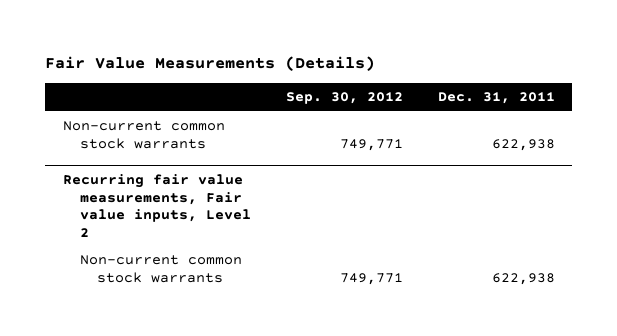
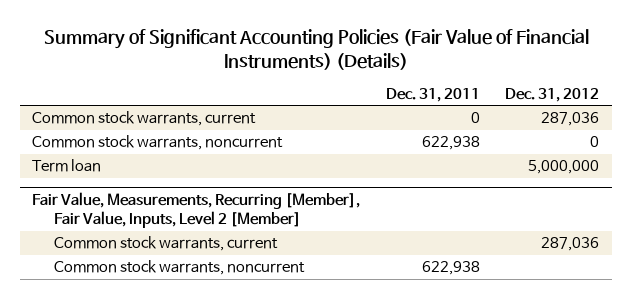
- Fair Value Measurements (Details)
+ Summary of Significant Accounting Policies (Fair Value of Financial Instruments) (Details)
- | Sep. 30, 2012 | Dec. 31, 2011
+ | Dec. 31, 2011 | Dec. 31, 2012
- Non-current common stock warrants | 749,771 | 622,938
- Recurring fair value measurements, Fair value inputs, Level 2
- Non-current common stock warrants | 749,771 | 622,938
+ Common stock warrants, current | 0 | 287,036
+ Common stock warrants, noncurrent | 622,938 | 0
+ Term loan | | 5,000,000
+ Fair Value, Measurements, Recurring [Member], Fair Value, Inputs, Level 2 [Member]
+ Common stock warrants, current | | 287,036
+ Common stock warrants, noncurrent | 622,938 |

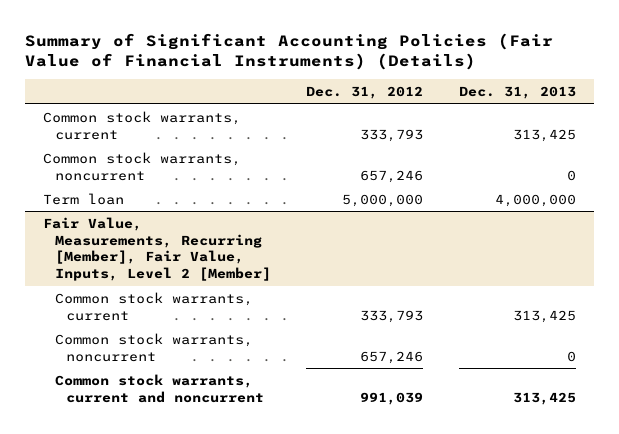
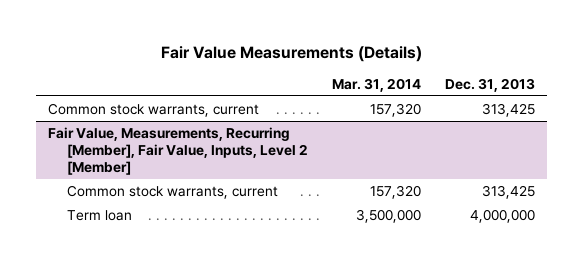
- Summary of Significant Accounting Policies (Fair Value of Financial Instruments) (Details)
+ Fair Value Measurements (Details)
- | Dec. 31, 2012 | Dec. 31, 2013
+ | Mar. 31, 2014 | Dec. 31, 2013
- Common stock warrants, noncurrent | 657,246 | 0
- Term loan | 5,000,000 | 4,000,000
@ Fair Value, Measurements, Recurring [Member], Fair Value, Inputs, Level 2 [Member]
- Common stock warrants, noncurrent | 657,246 | 0
- Common stock warrants, current and noncurrent | 991,039 | 313,425
+ Term loan | 3,500,000 | 4,000,000

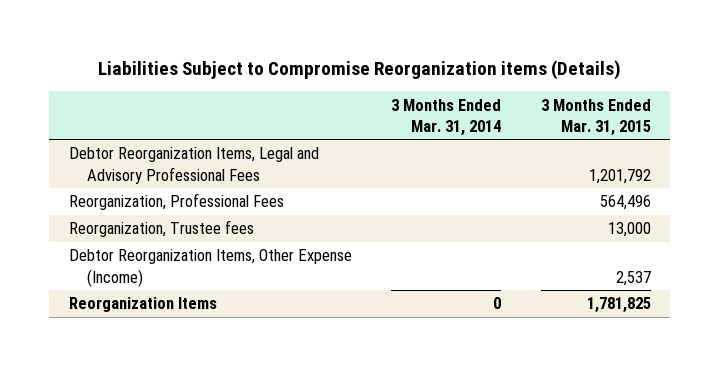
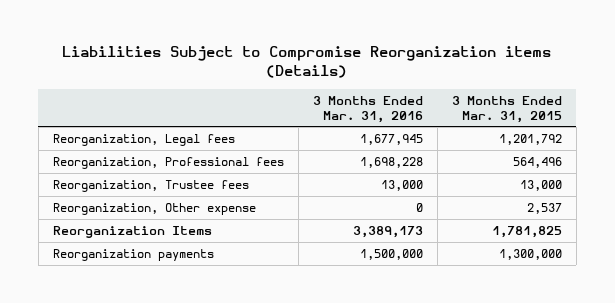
- | 3 Months Ended Mar. 31, 2014 | 3 Months Ended Mar. 31, 2015
+ | 3 Months Ended Mar. 31, 2016 | 3 Months Ended Mar. 31, 2015
- Debtor Reorganization Items, Legal and Advisory Professional Fees | | 1,201,792
- Reorganization, Professional Fees | | 564,496
+ Reorganization, Legal fees | 1,677,945 | 1,201,792
+ Reorganization, Professional fees | 1,698,228 | 564,496
- Debtor Reorganization Items, Other Expense (Income) | | 2,537
+ Reorganization, Other expense | 0 | 2,537
+ Reorganization payments | 1,500,000 | 1,300,000

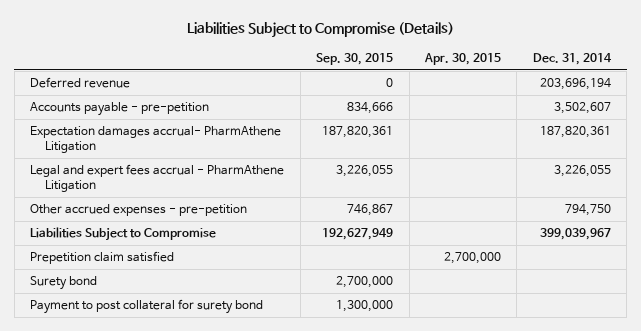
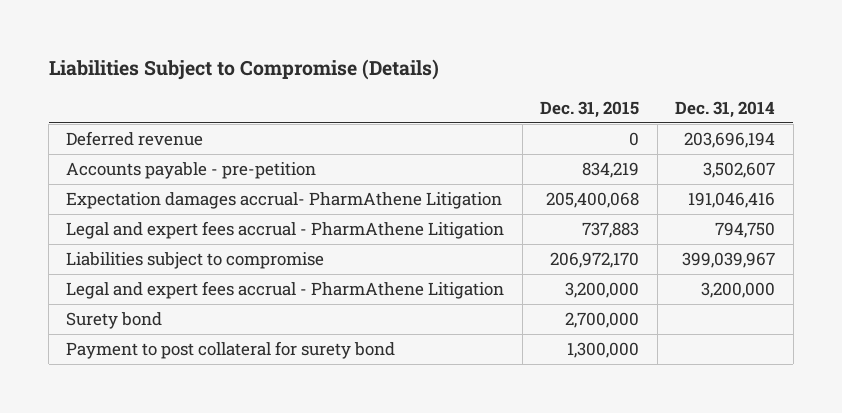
- | Sep. 30, 2015 | Apr. 30, 2015 | Dec. 31, 2014
+ | Dec. 31, 2015 | Dec. 31, 2014
- Expectation damages accrual- PharmAthene Litigation | 187,820,361 | | 187,820,361
- Legal and expert fees accrual - PharmAthene Litigation | 3,226,055 | | 3,226,055
- Other accrued expenses - pre-petition | 746,867 | | 794,750
- Liabilities Subject to Compromise | 192,627,949 | | 399,039,967
- Prepetition claim satisfied | | 2,700,000 |
+ Expectation damages accrual- PharmAthene Litigation | 205,400,068 | 191,046,416
+ Legal and expert fees accrual - PharmAthene Litigation | 737,883 | 794,750
+ Liabilities subject to compromise | 206,972,170 | 399,039,967
+ Legal and expert fees accrual - PharmAthene Litigation | 3,200,000 | 3,200,000

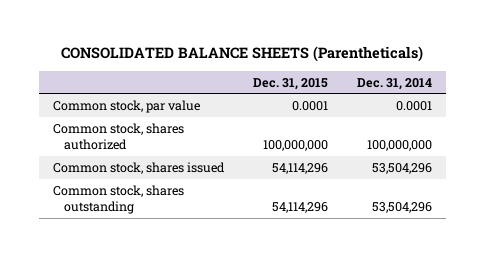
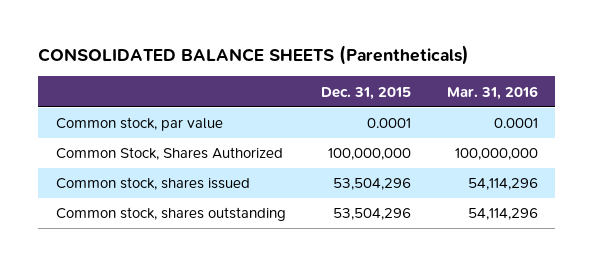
- | Dec. 31, 2015 | Dec. 31, 2014
+ | Dec. 31, 2015 | Mar. 31, 2016
- Common stock, shares authorized | 100,000,000 | 100,000,000
- Common stock, shares issued | 54,114,296 | 53,504,296
- Common stock, shares outstanding | 54,114,296 | 53,504,296
+ Common Stock, Shares Authorized | 100,000,000 | 100,000,000
+ Common stock, shares issued | 53,504,296 | 54,114,296
+ Common stock, shares outstanding | 53,504,296 | 54,114,296

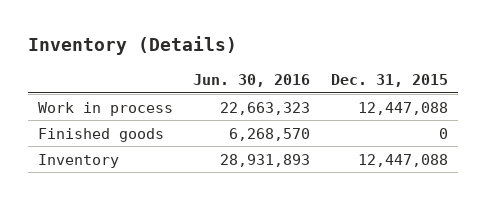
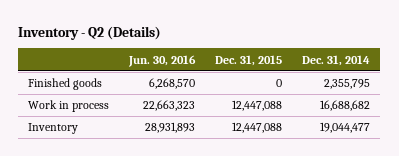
- Inventory (Details)
+ Inventory - Q2 (Details)
- | Jun. 30, 2016 | Dec. 31, 2015
+ | Jun. 30, 2016 | Dec. 31, 2015 | Dec. 31, 2014
moved down: Work in process | 22,663,323 | 12,447,088 | 16,688,682

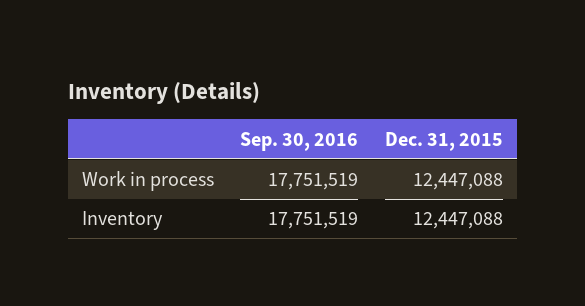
- Inventory - Q2 (Details)
+ Inventory (Details)
- | Jun. 30, 2016 | Dec. 31, 2015 | Dec. 31, 2014
+ | Sep. 30, 2016 | Dec. 31, 2015
- Finished goods | 6,268,570 | 0 | 2,355,795

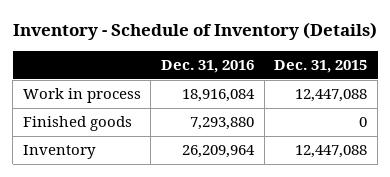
- Inventory (Details)
+ Inventory - Schedule of Inventory (Details)
- | Sep. 30, 2016 | Dec. 31, 2015
+ | Dec. 31, 2016 | Dec. 31, 2015
+ Finished goods | 7,293,880 | 0

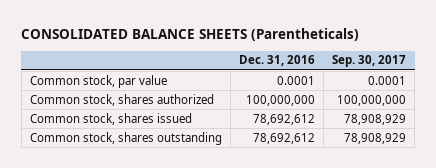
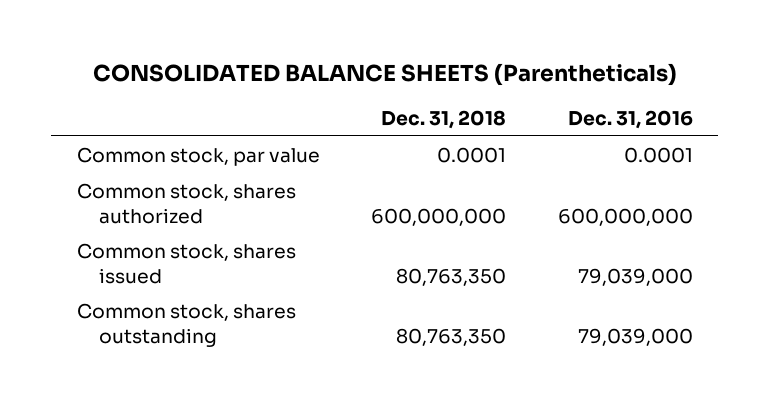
- | Dec. 31, 2016 | Sep. 30, 2017
+ | Dec. 31, 2018 | Dec. 31, 2016
- Common stock, shares authorized | 100,000,000 | 100,000,000
- Common stock, shares issued | 78,692,612 | 78,908,929
- Common stock, shares outstanding | 78,692,612 | 78,908,929
+ Common stock, shares authorized | 600,000,000 | 600,000,000
+ Common stock, shares issued | 80,763,350 | 79,039,000
+ Common stock, shares outstanding | 80,763,350 | 79,039,000

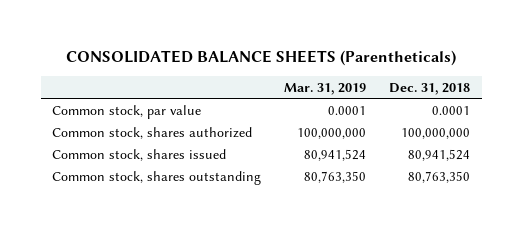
- | Dec. 31, 2018 | Dec. 31, 2016
+ | Mar. 31, 2019 | Dec. 31, 2018
- Common stock, shares authorized | 600,000,000 | 600,000,000
- Common stock, shares issued | 80,763,350 | 79,039,000
+ Common stock, shares authorized | 100,000,000 | 100,000,000
+ Common stock, shares issued | 80,941,524 | 80,941,524

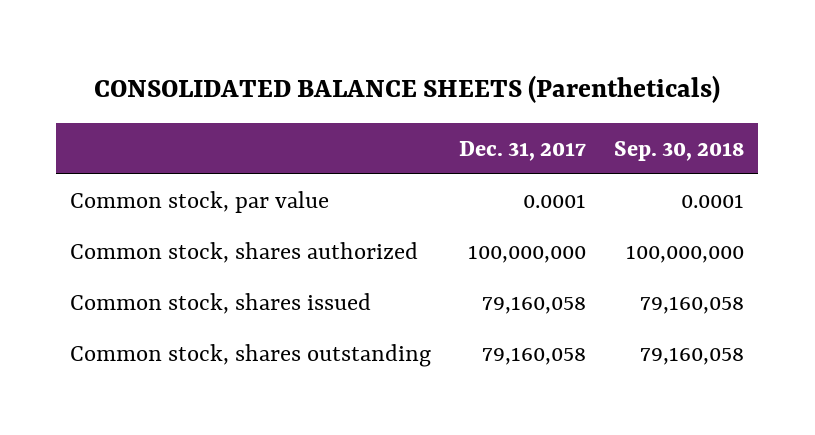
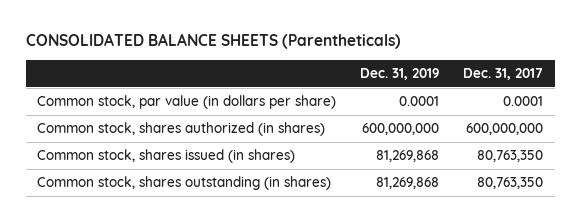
- | Dec. 31, 2017 | Sep. 30, 2018
+ | Dec. 31, 2019 | Dec. 31, 2017
- Common stock, par value | 0.0001 | 0.0001
- Common stock, shares authorized | 100,000,000 | 100,000,000
- Common stock, shares issued | 79,160,058 | 79,160,058
- Common stock, shares outstanding | 79,160,058 | 79,160,058
+ Common stock, par value (in dollars per share) | 0.0001 | 0.0001
+ Common stock, shares authorized (in shares) | 600,000,000 | 600,000,000
+ Common stock, shares issued (in shares) | 81,269,868 | 80,763,350
+ Common stock, shares outstanding (in shares) | 81,269,868 | 80,763,350

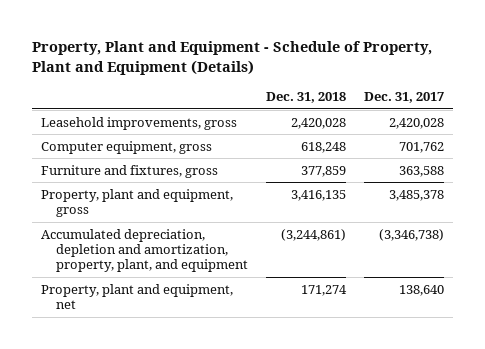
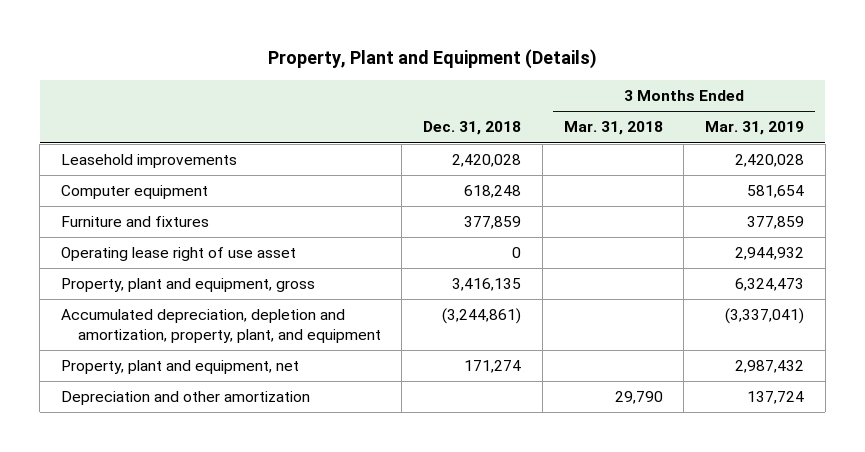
- Property, Plant and Equipment - Schedule of Property, Plant and Equipment (Details)
+ Property, Plant and Equipment (Details)
- | Dec. 31, 2018 | Dec. 31, 2017
+ | Dec. 31, 2018 | 3 Months Ended Mar. 31, 2018 | 3 Months Ended Mar. 31, 2019
- Leasehold improvements, gross | 2,420,028 | 2,420,028
- Computer equipment, gross | 618,248 | 701,762
- Furniture and fixtures, gross | 377,859 | 363,588
+ Leasehold improvements | 2,420,028 | | 2,420,028
+ Computer equipment | 618,248 | | 581,654
+ Furniture and fixtures | 377,859 | | 377,859
+ Operating lease right of use asset | 0 | | 2,944,932
+ Depreciation and other amortization | | 29,790 | 137,724

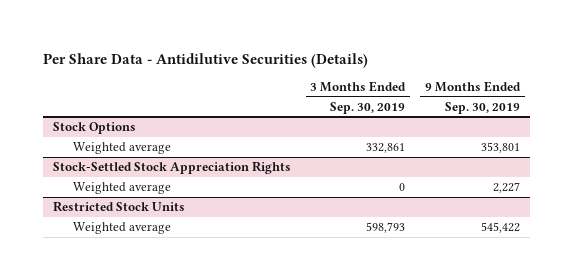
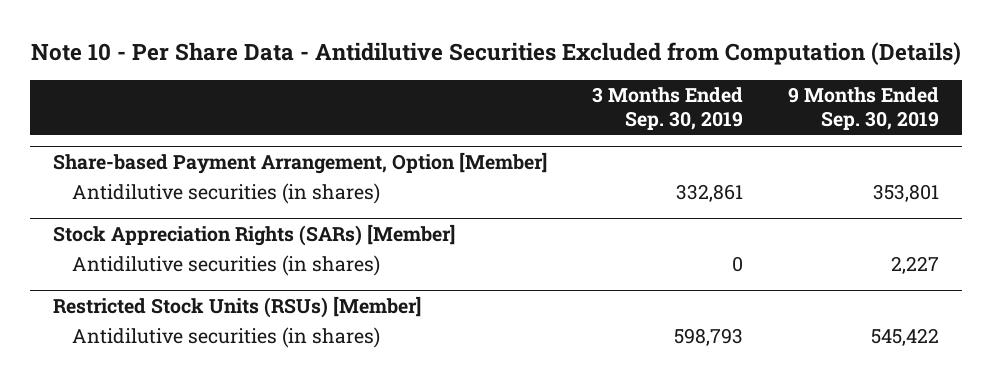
- Per Share Data - Antidilutive Securities (Details)
+ Note 10 - Per Share Data - Antidilutive Securities Excluded from Computation (Details)
- Stock Options
- Weighted average | 332,861 | 353,801
- Stock-Settled Stock Appreciation Rights
- Weighted average | 0 | 2,227
- Restricted Stock Units
- Weighted average | 598,793 | 545,422
+ Share-based Payment Arrangement, Option [Member]
+ Antidilutive securities (in shares) | 332,861 | 353,801
+ Stock Appreciation Rights (SARs) [Member]
+ Antidilutive securities (in shares) | 0 | 2,227
+ Restricted Stock Units (RSUs) [Member]
+ Antidilutive securities (in shares) | 598,793 | 545,422

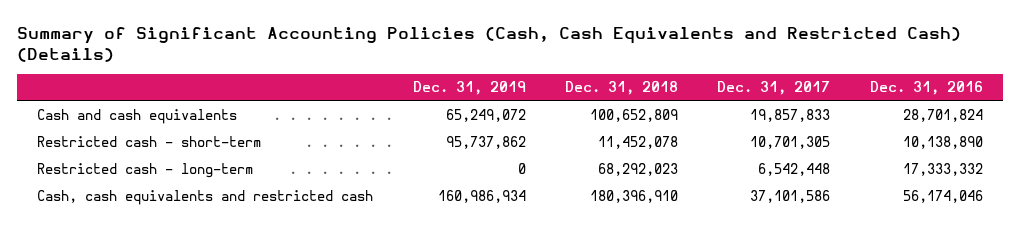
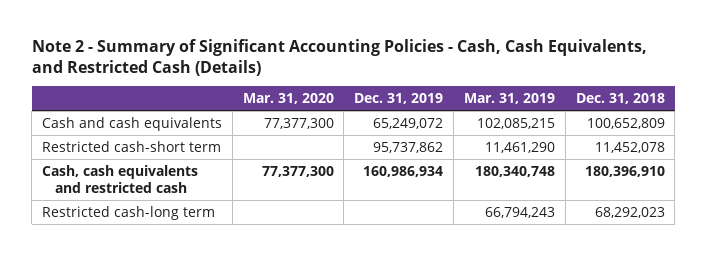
- Summary of Significant Accounting Policies (Cash, Cash Equivalents and Restricted Cash) (Details)
+ Note 2 - Summary of Significant Accounting Policies - Cash, Cash Equivalents, and Restricted Cash (Details)
- | Dec. 31, 2019 | Dec. 31, 2018 | Dec. 31, 2017 | Dec. 31, 2016
+ | Mar. 31, 2020 | Dec. 31, 2019 | Mar. 31, 2019 | Dec. 31, 2018
- Restricted cash - short-term | 95,737,862 | 11,452,078 | 10,701,305 | 10,138,890
- Restricted cash - long-term | 0 | 68,292,023 | 6,542,448 | 17,333,332
+ Restricted cash-short term | | 95,737,862 | 11,461,290 | 11,452,078
+ Restricted cash-long term | | | 66,794,243 | 68,292,023

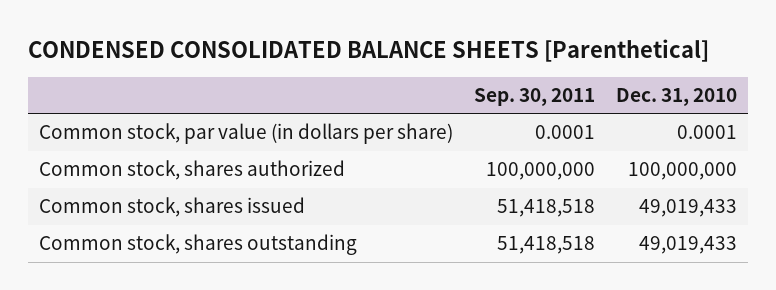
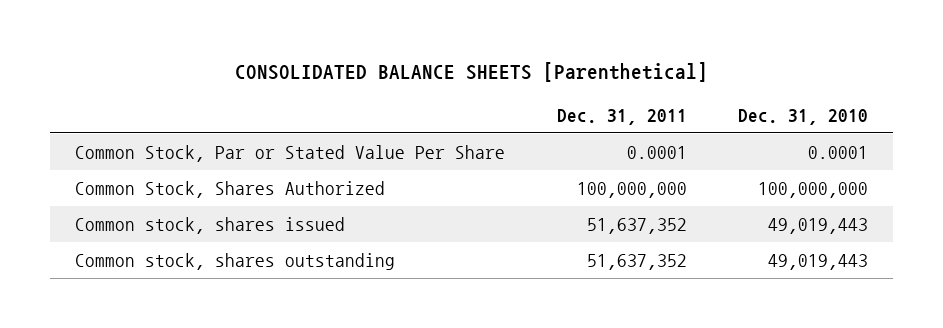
- CONDENSED CONSOLIDATED BALANCE SHEETS [Parenthetical]
+ CONSOLIDATED BALANCE SHEETS [Parenthetical]
- | Sep. 30, 2011 | Dec. 31, 2010
+ | Dec. 31, 2011 | Dec. 31, 2010
- Common stock, par value (in dollars per share) | 0.0001 | 0.0001
- Common stock, shares authorized | 100,000,000 | 100,000,000
- Common stock, shares issued | 51,418,518 | 49,019,433
- Common stock, shares outstanding | 51,418,518 | 49,019,433
+ Common Stock, Par or Stated Value Per Share | 0.0001 | 0.0001
+ Common Stock, Shares Authorized | 100,000,000 | 100,000,000
+ Common stock, shares issued | 51,637,352 | 49,019,443
+ Common stock, shares outstanding | 51,637,352 | 49,019,443

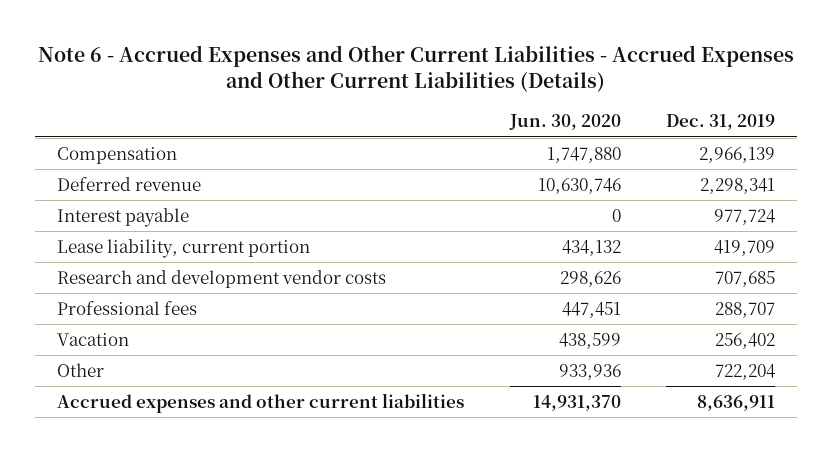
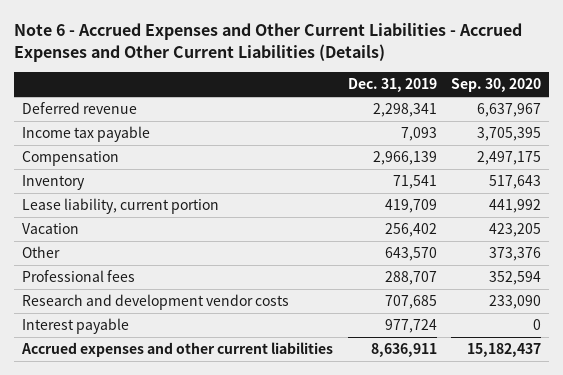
- | Jun. 30, 2020 | Dec. 31, 2019
+ | Dec. 31, 2019 | Sep. 30, 2020
+ Income tax payable | 7,093 | 3,705,395
moved down: Compensation | 2,966,139 | 2,497,175
+ Inventory | 71,541 | 517,643
- Other | 933,936 | 722,204
+ Other | 643,570 | 373,376
moved down: Professional fees | 288,707 | 352,594
moved down: Research and development vendor costs | 707,685 | 233,090
moved down: Interest payable | 977,724 | 0

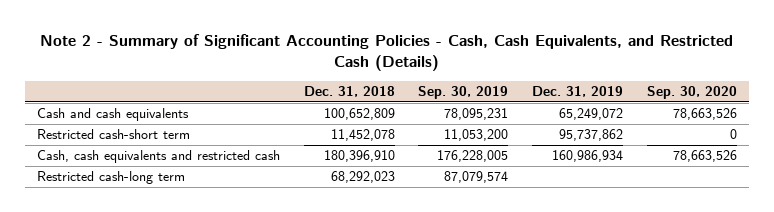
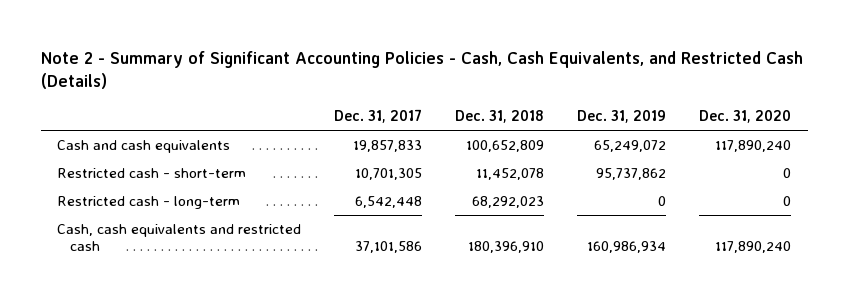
- | Dec. 31, 2018 | Sep. 30, 2019 | Dec. 31, 2019 | Sep. 30, 2020
+ | Dec. 31, 2017 | Dec. 31, 2018 | Dec. 31, 2019 | Dec. 31, 2020
- Restricted cash-short term | 11,452,078 | 11,053,200 | 95,737,862 | 0
+ Restricted cash - short-term | 10,701,305 | 11,452,078 | 95,737,862 | 0
+ Restricted cash - long-term | 6,542,448 | 68,292,023 | 0 | 0
- Restricted cash-long term | 68,292,023 | 87,079,574 | |

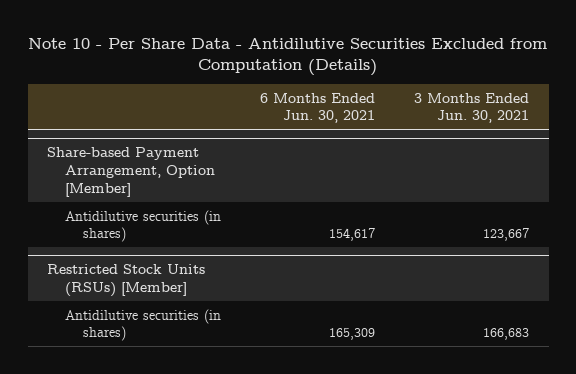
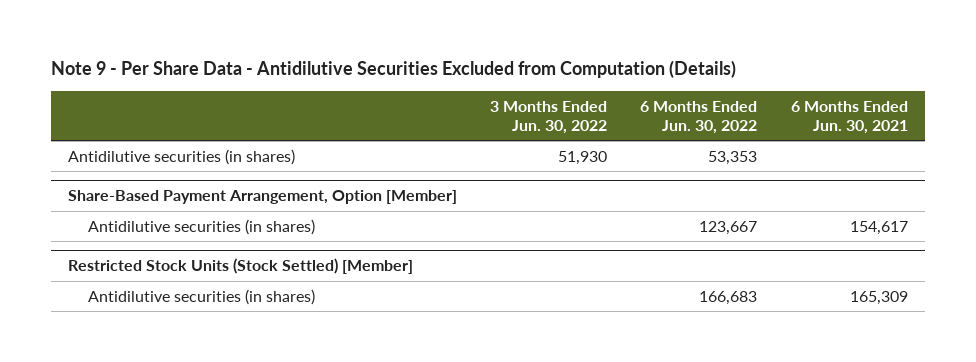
- Note 10 - Per Share Data - Antidilutive Securities Excluded from Computation (Details)
+ Note 9 - Per Share Data - Antidilutive Securities Excluded from Computation (Details)
- | 6 Months Ended Jun. 30, 2021 | 3 Months Ended Jun. 30, 2021
+ | 3 Months Ended Jun. 30, 2022 | 6 Months Ended Jun. 30, 2022 | 6 Months Ended Jun. 30, 2021
- Share-based Payment Arrangement, Option [Member]
+ Antidilutive securities (in shares) | 51,930 | 53,353 |
+ Share-Based Payment Arrangement, Option [Member]
- Restricted Stock Units (RSUs) [Member]
+ Restricted Stock Units (Stock Settled) [Member]

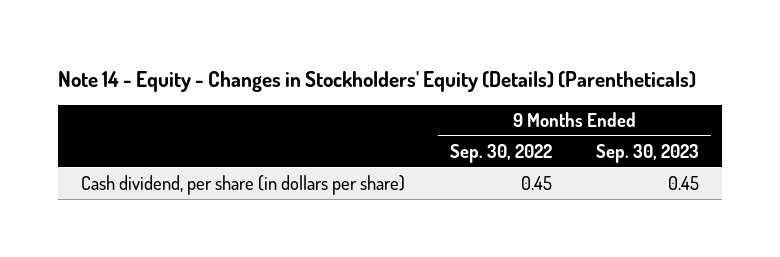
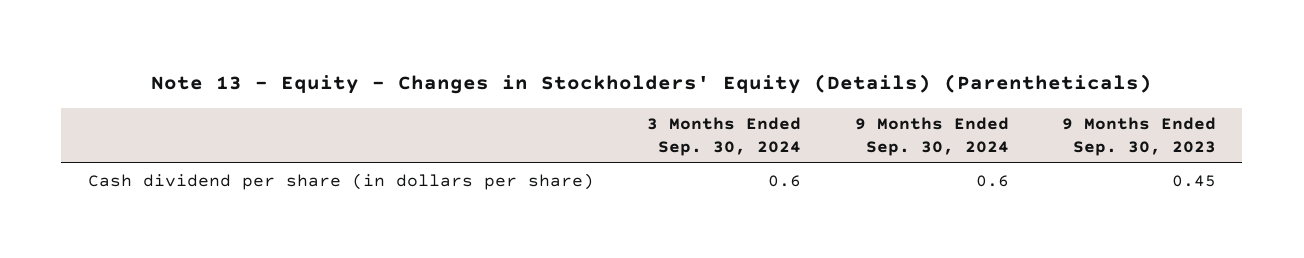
- Note 14 - Equity - Changes in Stockholders' Equity (Details) (Parentheticals)
+ Note 13 - Equity - Changes in Stockholders' Equity (Details) (Parentheticals)
- | 9 Months Ended Sep. 30, 2022 | 9 Months Ended Sep. 30, 2023
+ | 3 Months Ended Sep. 30, 2024 | 9 Months Ended Sep. 30, 2024 | 9 Months Ended Sep. 30, 2023
- Cash dividend, per share (in dollars per share) | 0.45 | 0.45
+ Cash dividend per share (in dollars per share) | 0.6 | 0.6 | 0.45

